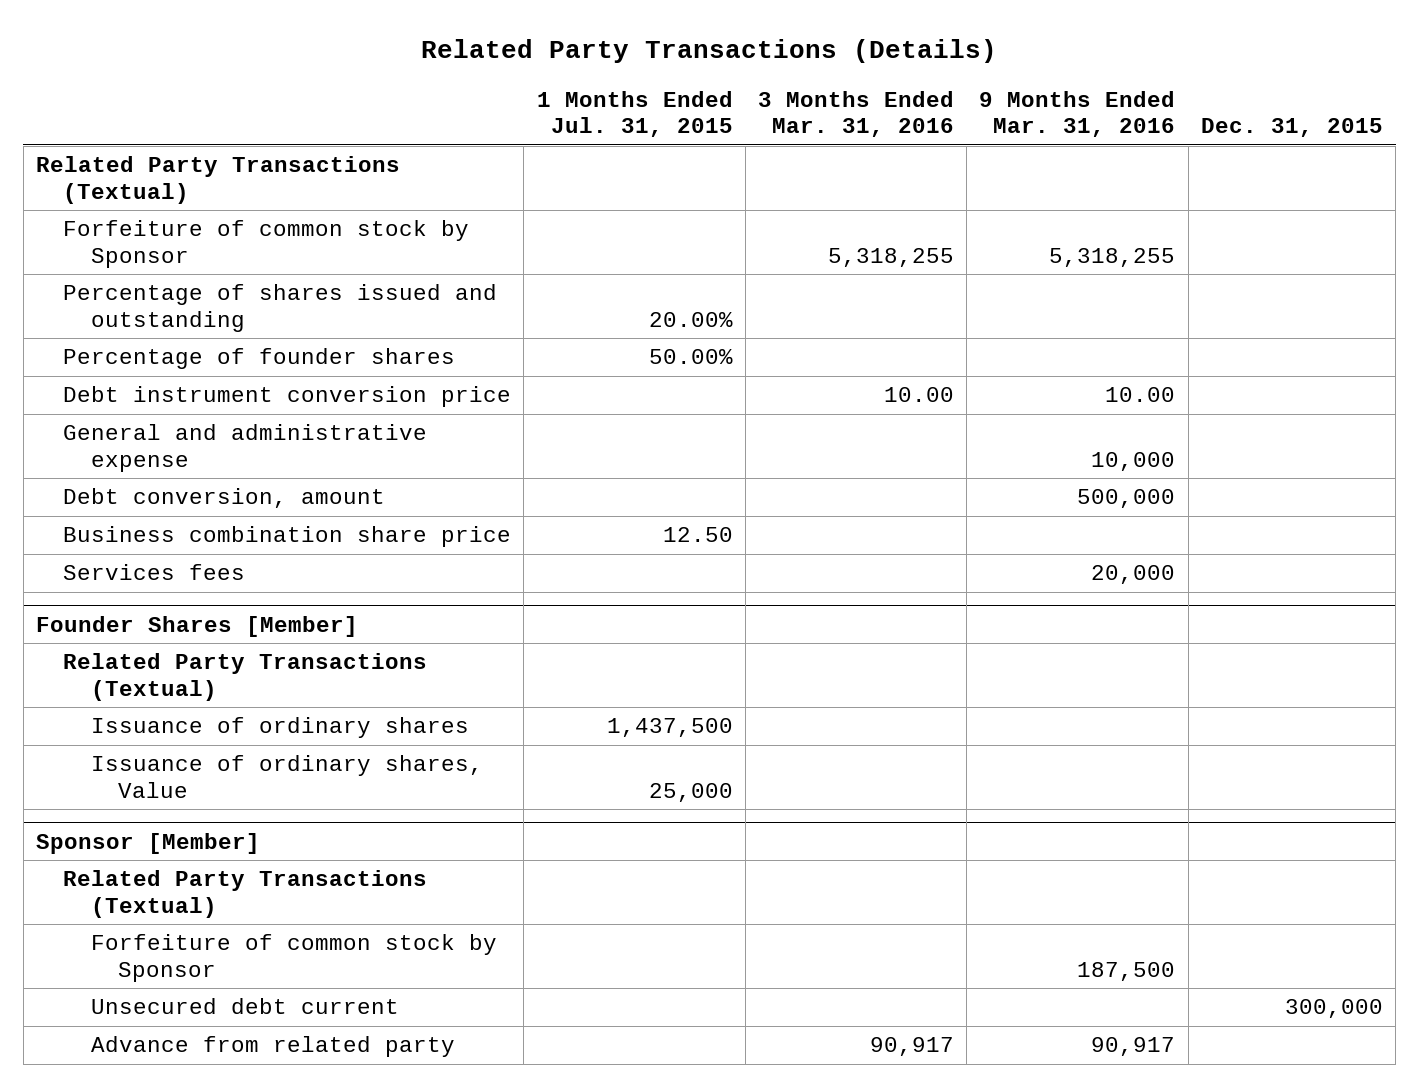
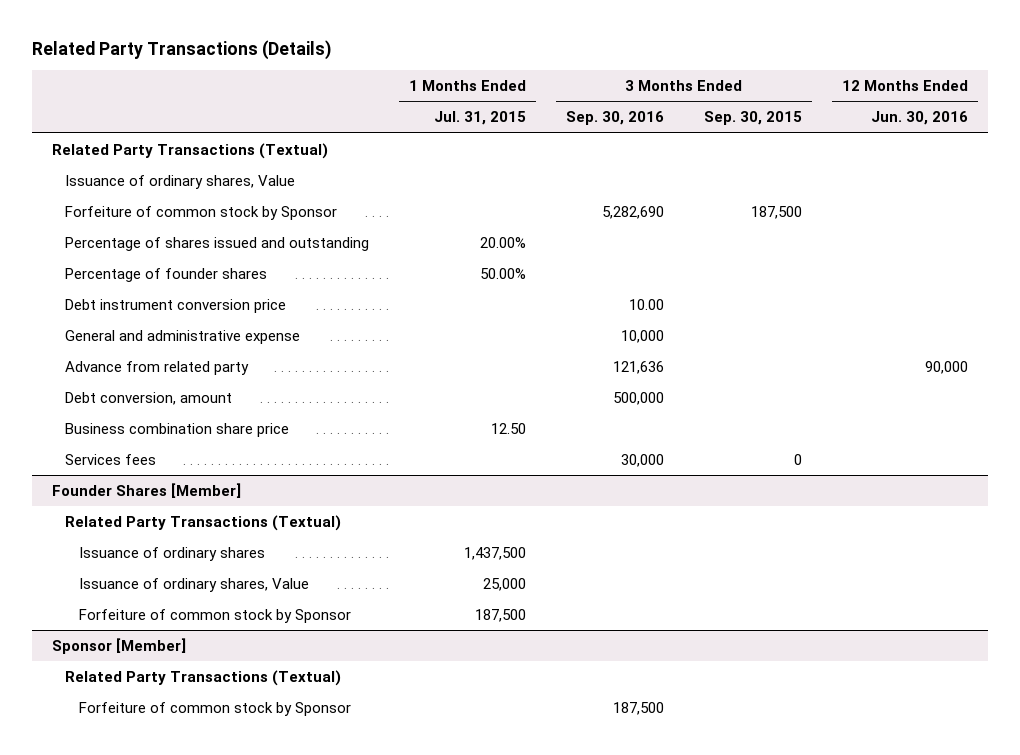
- | 1 Months Ended Jul. 31, 2015 | 3 Months Ended Mar. 31, 2016 | 9 Months Ended Mar. 31, 2016 | Dec. 31, 2015
+ | 1 Months Ended Jul. 31, 2015 | 3 Months Ended Sep. 30, 2016 | 3 Months Ended Sep. 30, 2015 | 12 Months Ended Jun. 30, 2016
+ Issuance of ordinary shares, Value
+ Advance from related party | | 121,636 | | 90,000
@ Founder Shares [Member]
+ Forfeiture of common stock by Sponsor | 187,500 | | |
@ Sponsor [Member]
- Unsecured debt current | | | | 300,000
- Advance from related party | | 90,917 | 90,917 |

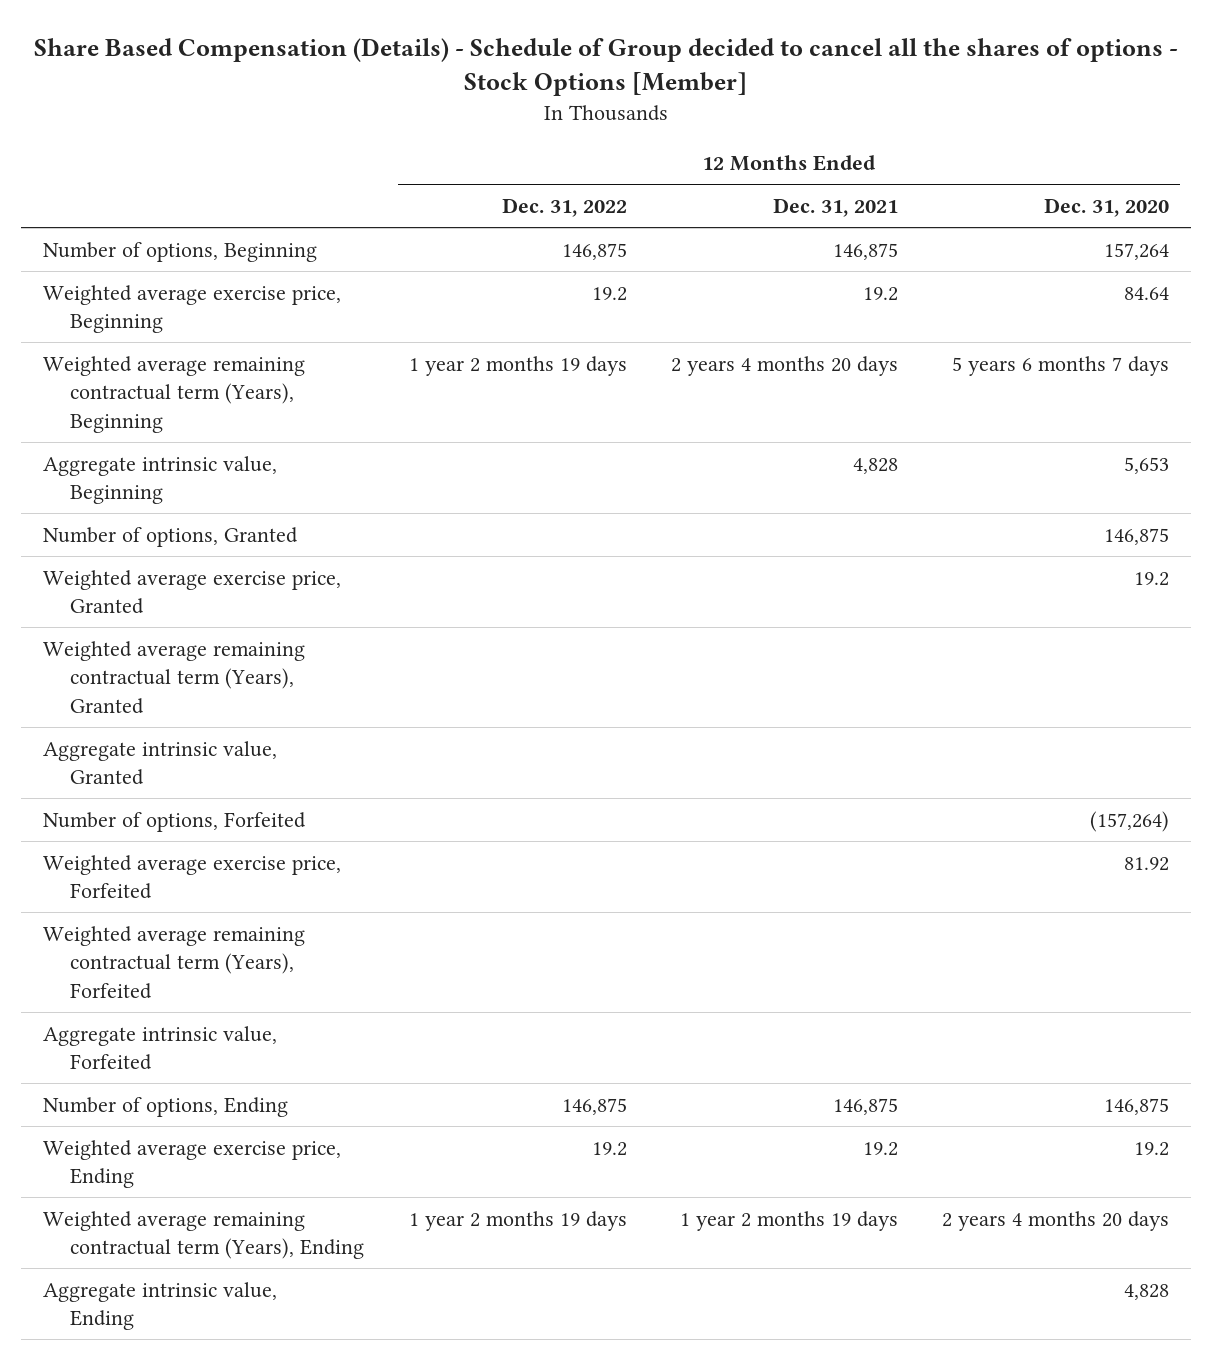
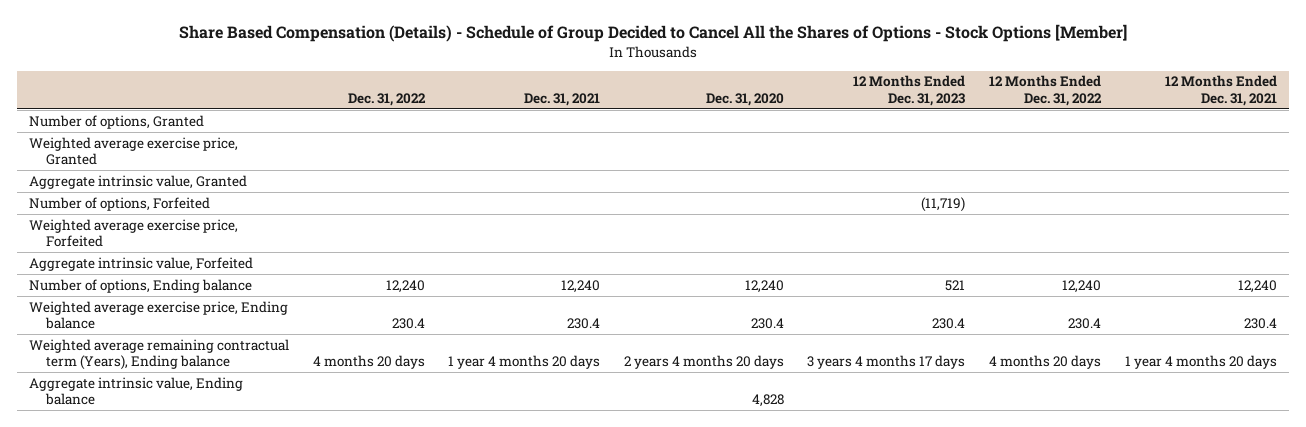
- Share Based Compensation (Details) - Schedule of Group decided to cancel all the shares of options - Stock Options [Member]
+ Share Based Compensation (Details) - Schedule of Group Decided to Cancel All the Shares of Options - Stock Options [Member]
- | 12 Months Ended Dec. 31, 2022 | 12 Months Ended Dec. 31, 2021 | 12 Months Ended Dec. 31, 2020
+ | Dec. 31, 2022 | Dec. 31, 2021 | Dec. 31, 2020 | 12 Months Ended Dec. 31, 2023 | 12 Months Ended Dec. 31, 2022 | 12 Months Ended Dec. 31, 2021
- Number of options, Beginning | 146,875 | 146,875 | 157,264
- Weighted average exercise price, Beginning | 19.2 | 19.2 | 84.64
- Weighted average remaining contractual term (Years), Beginning | 1 year 2 months 19 days | 2 years 4 months 20 days | 5 years 6 months 7 days
- Aggregate intrinsic value, Beginning | | 4,828 | 5,653
- Weighted average remaining contractual term (Years), Granted
- Weighted average remaining contractual term (Years), Forfeited
- Number of options, Ending | 146,875 | 146,875 | 146,875
- Weighted average exercise price, Ending | 19.2 | 19.2 | 19.2
- Weighted average remaining contractual term (Years), Ending | 1 year 2 months 19 days | 1 year 2 months 19 days | 2 years 4 months 20 days
- Aggregate intrinsic value, Ending | | | 4,828
+ Number of options, Ending balance | 12,240 | 12,240 | 12,240 | 521 | 12,240 | 12,240
+ Weighted average exercise price, Ending balance | 230.4 | 230.4 | 230.4 | 230.4 | 230.4 | 230.4
+ Weighted average remaining contractual term (Years), Ending balance | 4 months 20 days | 1 year 4 months 20 days | 2 years 4 months 20 days | 3 years 4 months 17 days | 4 months 20 days | 1 year 4 months 20 days
+ Aggregate intrinsic value, Ending balance | | | 4,828 | | |

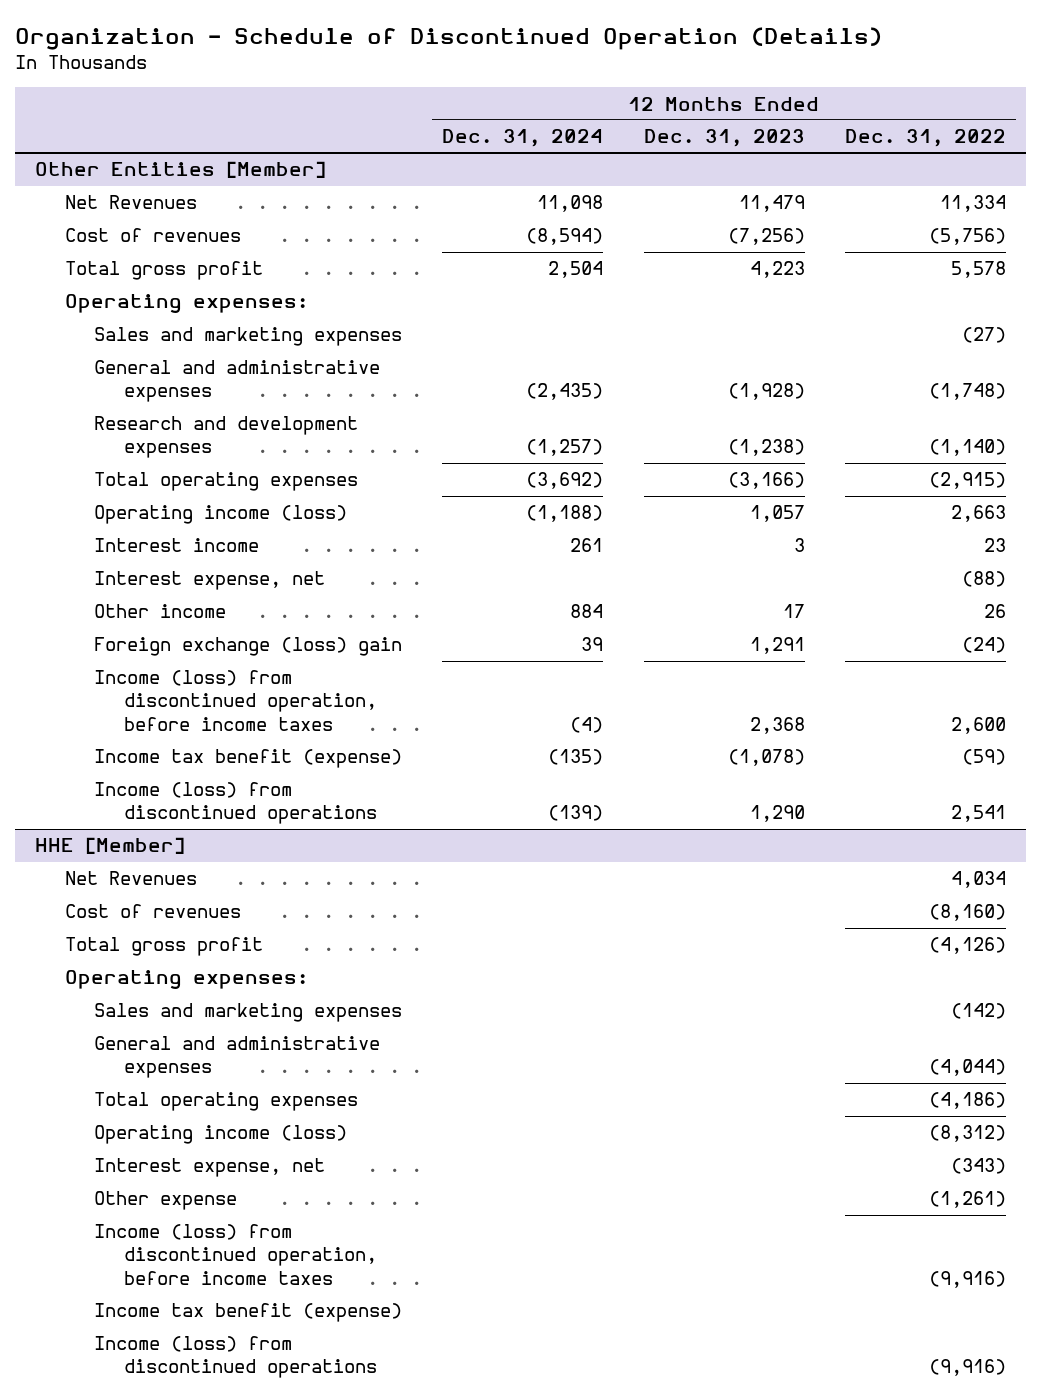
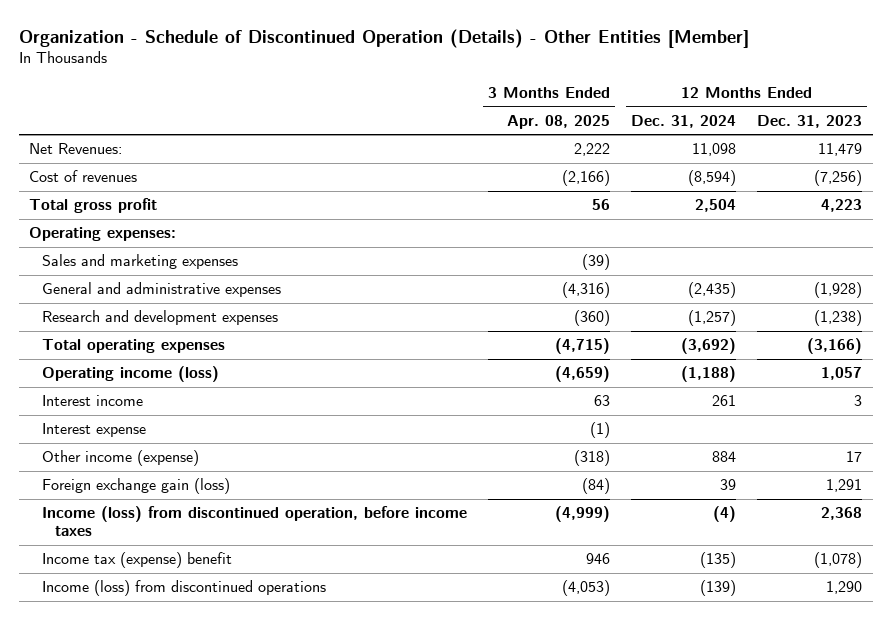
- Organization - Schedule of Discontinued Operation (Details)
+ Organization - Schedule of Discontinued Operation (Details) - Other Entities [Member]
- | 12 Months Ended Dec. 31, 2024 | 12 Months Ended Dec. 31, 2023 | 12 Months Ended Dec. 31, 2022
+ | 3 Months Ended Apr. 08, 2025 | 12 Months Ended Dec. 31, 2024 | 12 Months Ended Dec. 31, 2023
- Other Entities [Member]
- Net Revenues | 11,098 | 11,479 | 11,334
+ Net Revenues: | 2,222 | 11,098 | 11,479
- Interest expense, net | | | (88)
- Other income | 884 | 17 | 26
- Foreign exchange (loss) gain | 39 | 1,291 | (24)
+ Interest expense | (1) | |
+ Other income (expense) | (318) | 884 | 17
+ Foreign exchange gain (loss) | (84) | 39 | 1,291
- Income tax benefit (expense) | (135) | (1,078) | (59)
+ Income tax (expense) benefit | 946 | (135) | (1,078)
- HHE [Member]
- Net Revenues | | | 4,034
- Cost of revenues | | | (8,160)
- Total gross profit | | | (4,126)
- Operating expenses:
- Sales and marketing expenses | | | (142)
- General and administrative expenses | | | (4,044)
- Total operating expenses | | | (4,186)
- Operating income (loss) | | | (8,312)
- Interest expense, net | | | (343)
- Other expense | | | (1,261)
- Income (loss) from discontinued operation, before income taxes | | | (9,916)
- Income tax benefit (expense)
- Income (loss) from discontinued operations | | | (9,916)

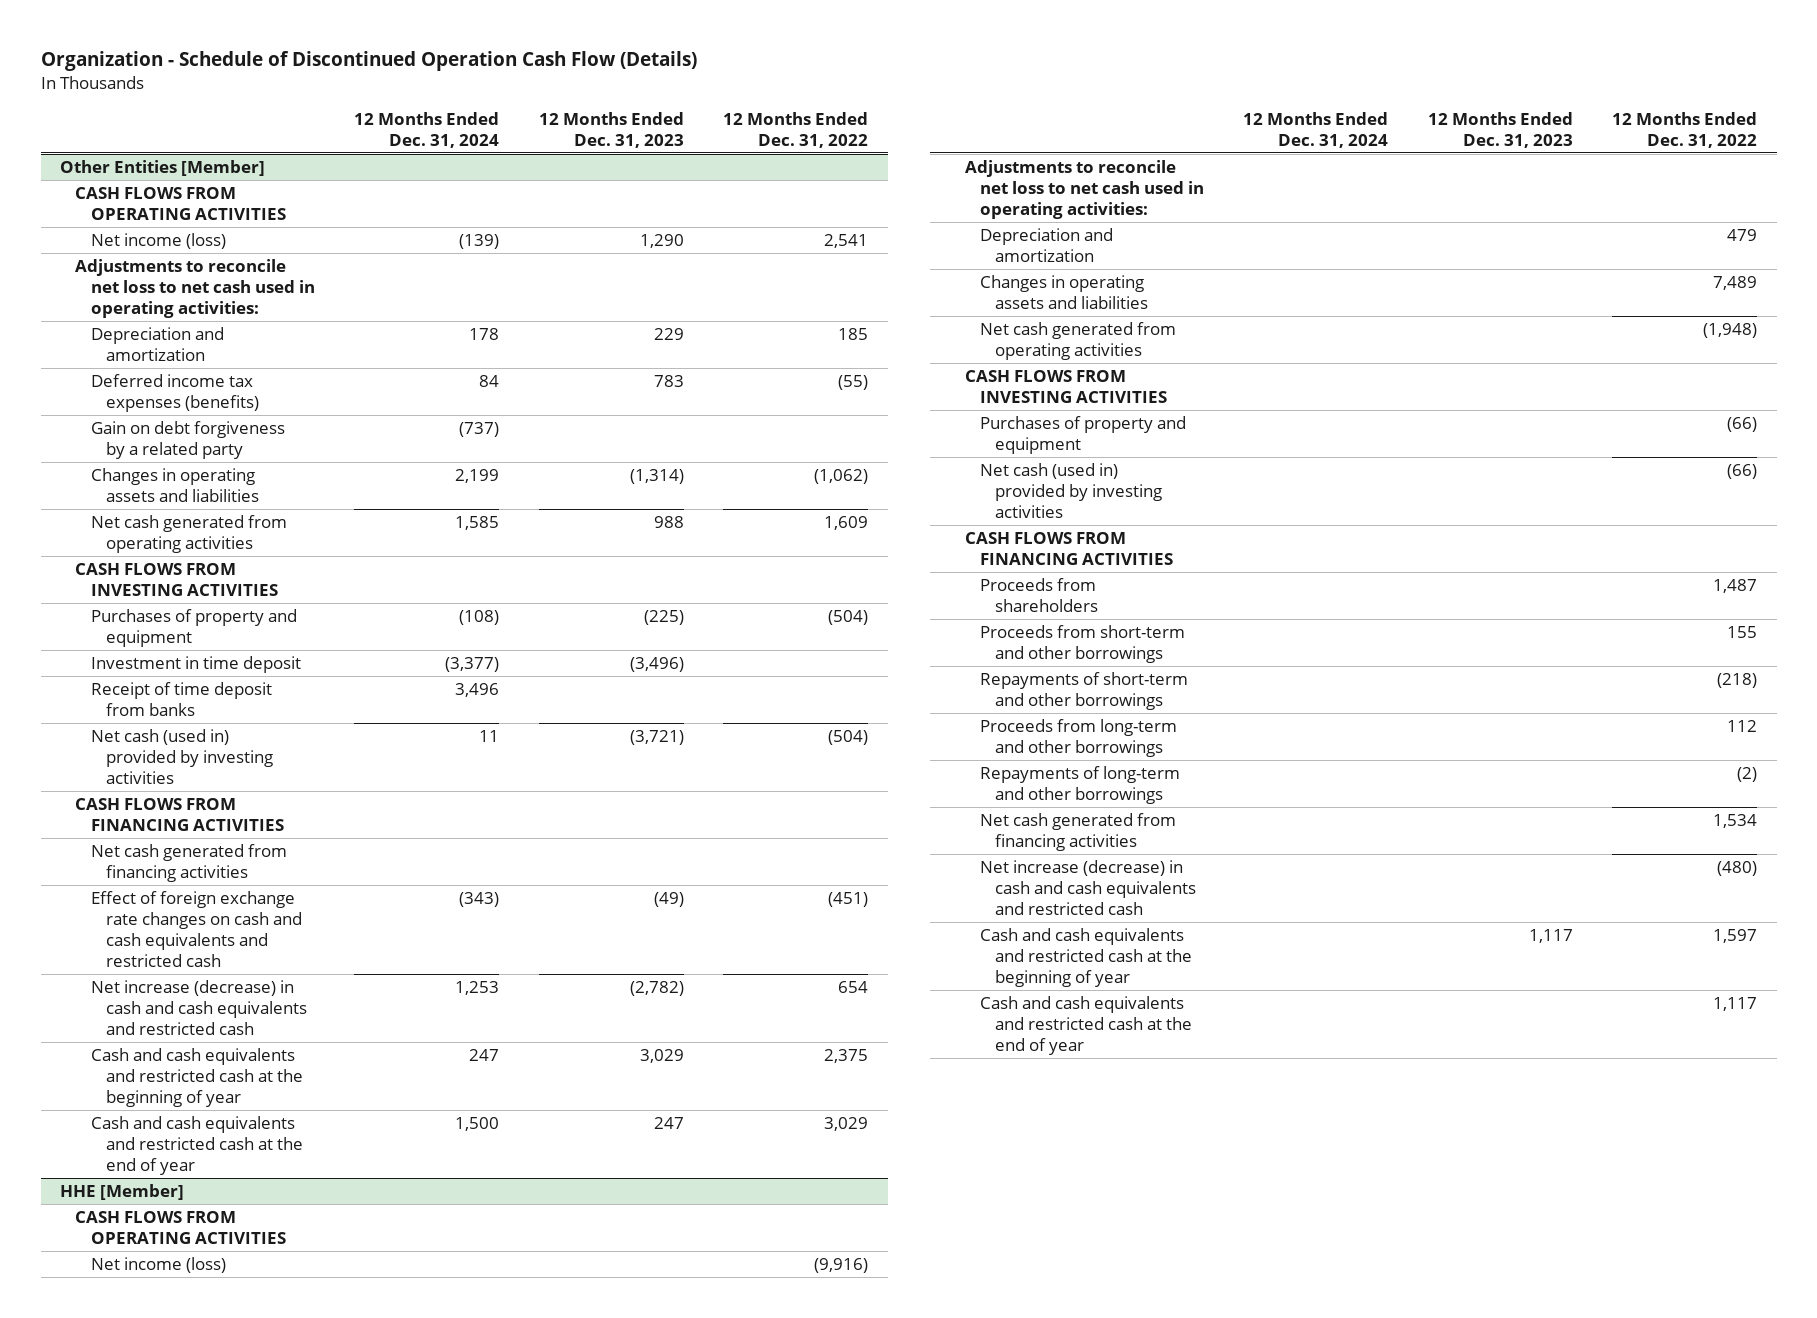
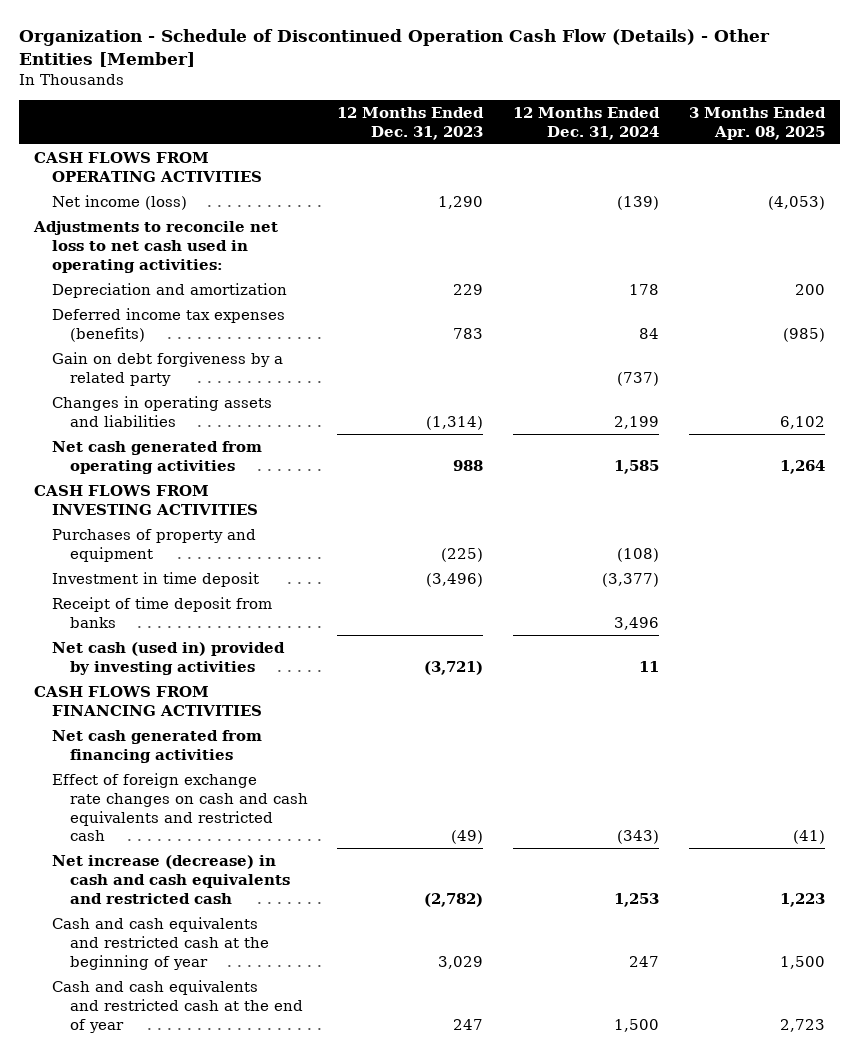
- Organization - Schedule of Discontinued Operation Cash Flow (Details)
+ Organization - Schedule of Discontinued Operation Cash Flow (Details) - Other Entities [Member]
- | 12 Months Ended Dec. 31, 2024 | 12 Months Ended Dec. 31, 2023 | 12 Months Ended Dec. 31, 2022
+ | 12 Months Ended Dec. 31, 2023 | 12 Months Ended Dec. 31, 2024 | 3 Months Ended Apr. 08, 2025
- Other Entities [Member]
- HHE [Member]
- CASH FLOWS FROM OPERATING ACTIVITIES
- Net income (loss) | | | (9,916)
- Adjustments to reconcile net loss to net cash used in operating activities:
- Depreciation and amortization | | | 479
- Changes in operating assets and liabilities | | | 7,489
- Net cash generated from operating activities | | | (1,948)
- CASH FLOWS FROM INVESTING ACTIVITIES
- Purchases of property and equipment | | | (66)
- Net cash (used in) provided by investing activities | | | (66)
- CASH FLOWS FROM FINANCING ACTIVITIES
- Proceeds from shareholders | | | 1,487
- Proceeds from short-term and other borrowings | | | 155
- Repayments of short-term and other borrowings | | | (218)
- Proceeds from long-term and other borrowings | | | 112
- Repayments of long-term and other borrowings | | | (2)
- Net cash generated from financing activities | | | 1,534
- Net increase (decrease) in cash and cash equivalents and restricted cash | | | (480)
- Cash and cash equivalents and restricted cash at the beginning of year | | 1,117 | 1,597
- Cash and cash equivalents and restricted cash at the end of year | | | 1,117

